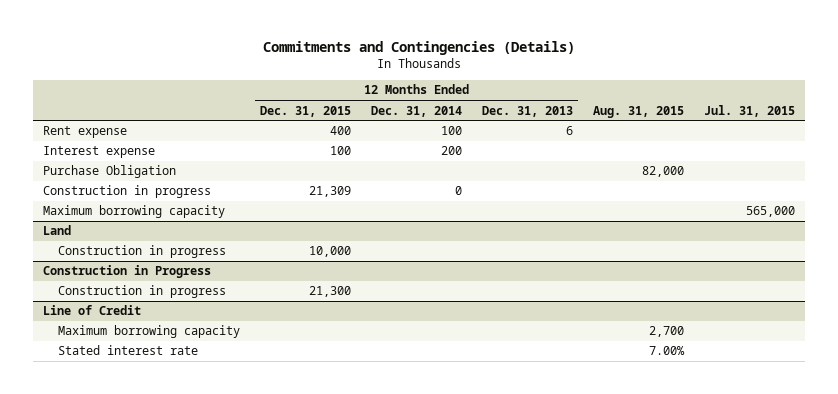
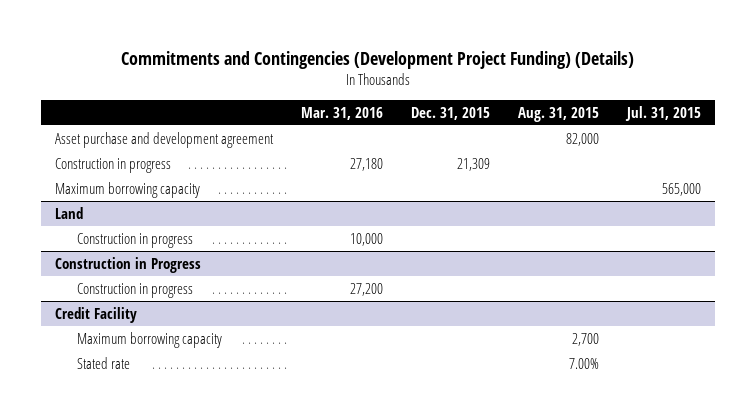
- Commitments and Contingencies (Details)
+ Commitments and Contingencies (Development Project Funding) (Details)
- | 12 Months Ended Dec. 31, 2015 | 12 Months Ended Dec. 31, 2014 | 12 Months Ended Dec. 31, 2013 | Aug. 31, 2015 | Jul. 31, 2015
+ | Mar. 31, 2016 | Dec. 31, 2015 | Aug. 31, 2015 | Jul. 31, 2015
- Rent expense | 400 | 100 | 6 | |
- Interest expense | 100 | 200 | | |
- Purchase Obligation | | | | 82,000 |
+ Asset purchase and development agreement | | | 82,000 |
- Line of Credit
+ Credit Facility
- Stated interest rate | | | | 7.00% |
+ Stated rate | | | 7.00% |

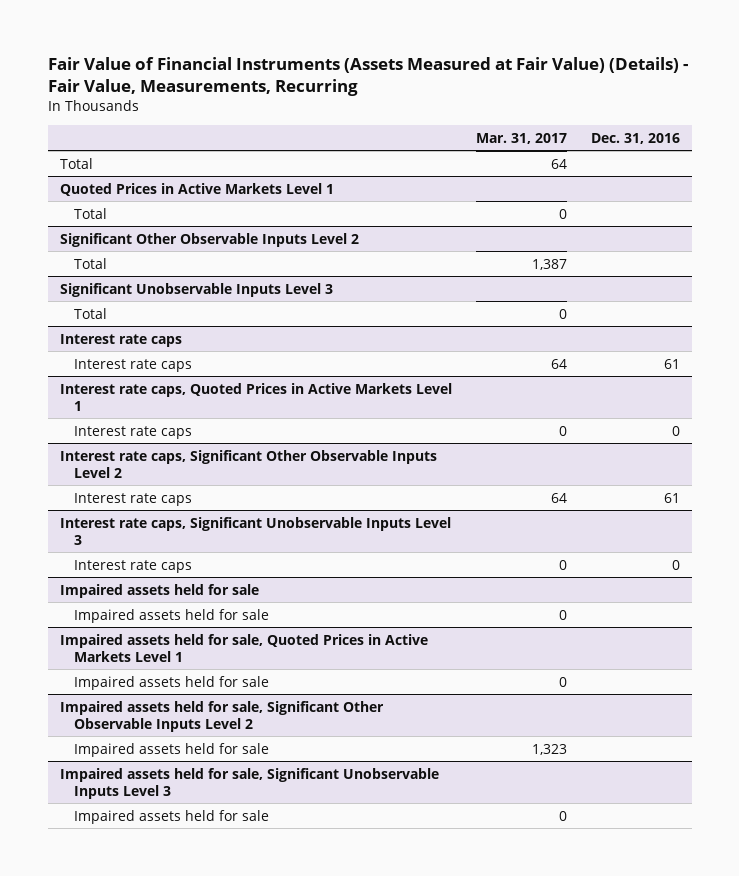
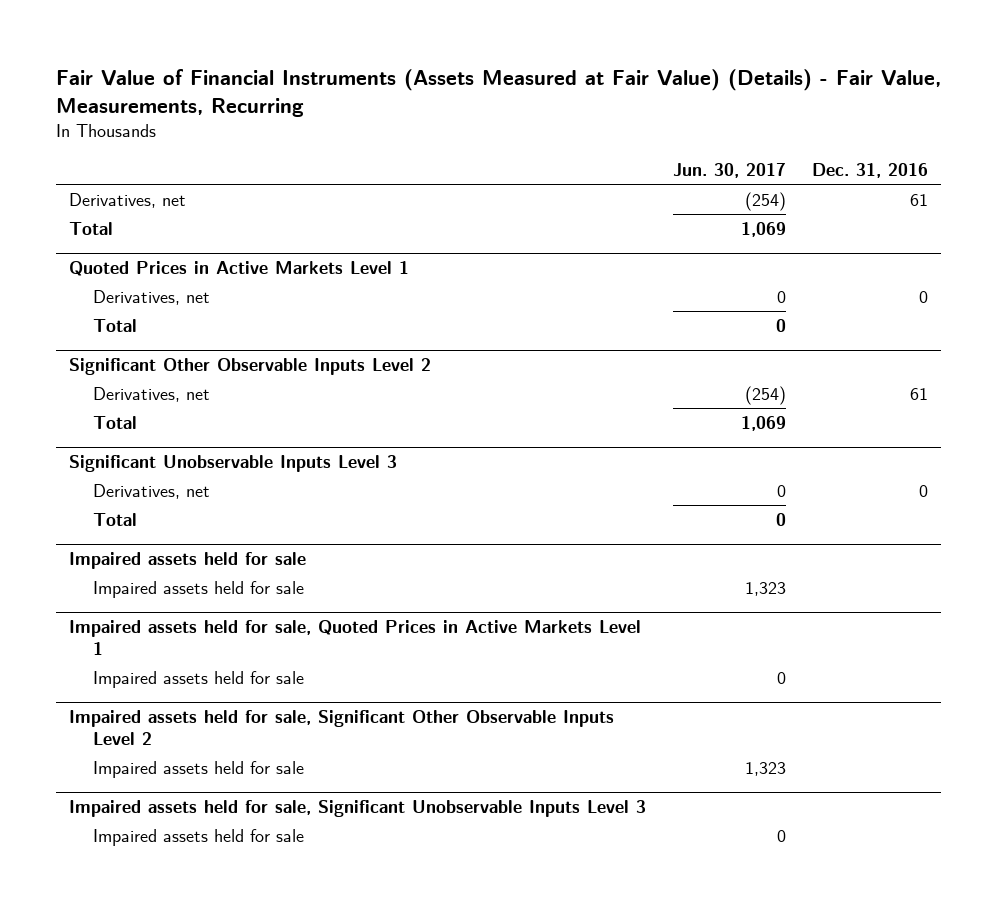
- | Mar. 31, 2017 | Dec. 31, 2016
+ | Jun. 30, 2017 | Dec. 31, 2016
+ Derivatives, net | (254) | 61
@ Quoted Prices in Active Markets Level 1
+ Derivatives, net | 0 | 0
@ Significant Other Observable Inputs Level 2
+ Derivatives, net | (254) | 61
@ Significant Unobservable Inputs Level 3
+ Derivatives, net | 0 | 0
- Interest rate caps
- Interest rate caps | 64 | 61
- Interest rate caps, Quoted Prices in Active Markets Level 1
- Interest rate caps | 0 | 0
- Interest rate caps, Significant Other Observable Inputs Level 2
- Interest rate caps | 64 | 61
- Interest rate caps, Significant Unobservable Inputs Level 3
- Interest rate caps | 0 | 0

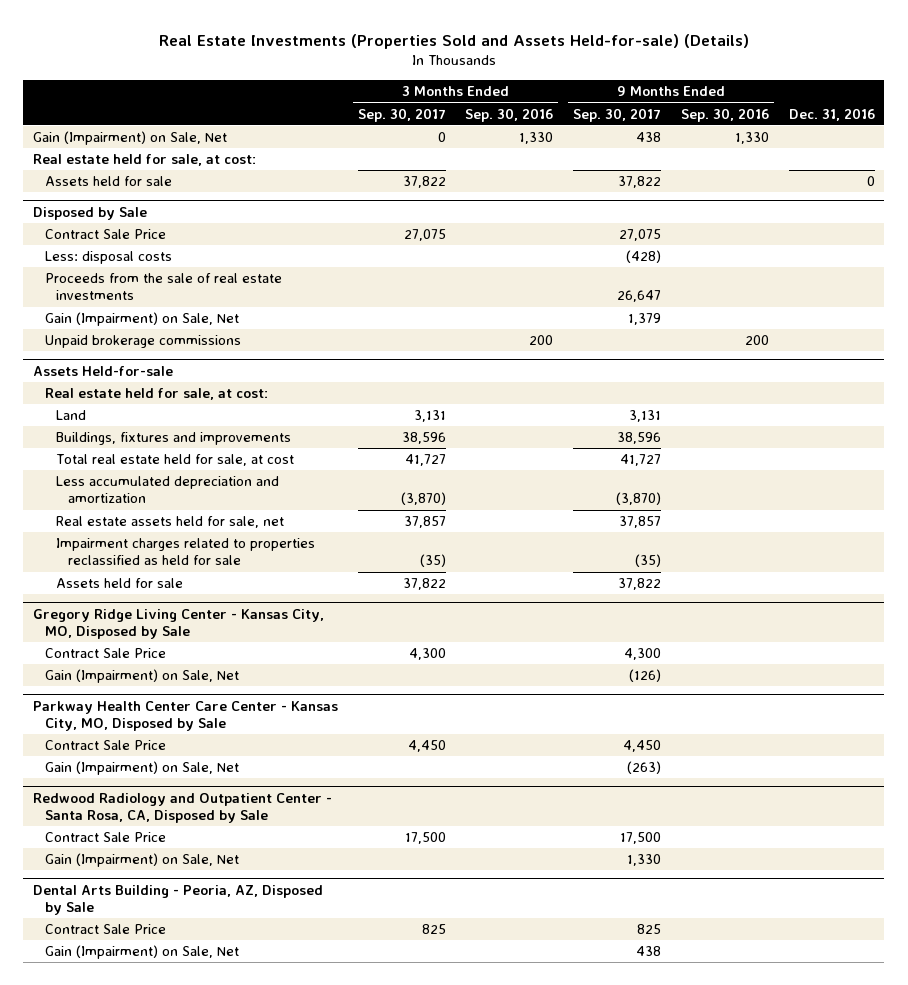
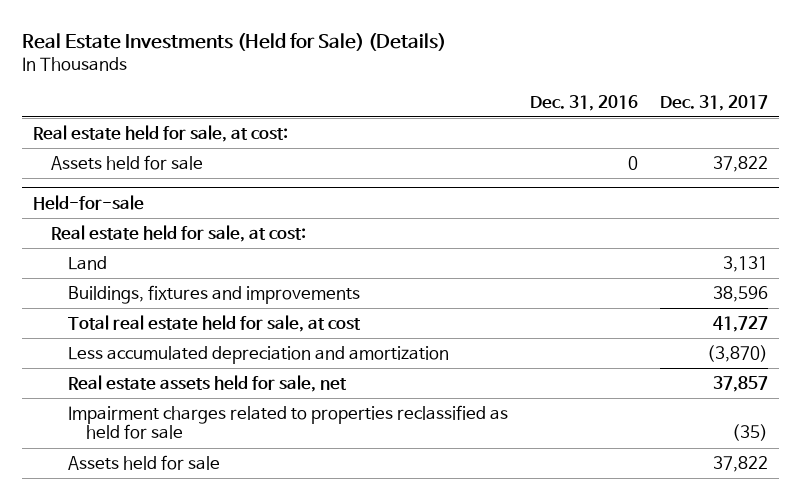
- Real Estate Investments (Properties Sold and Assets Held-for-sale) (Details)
+ Real Estate Investments (Held for Sale) (Details)
- | 3 Months Ended Sep. 30, 2017 | 3 Months Ended Sep. 30, 2016 | 9 Months Ended Sep. 30, 2017 | 9 Months Ended Sep. 30, 2016 | Dec. 31, 2016
+ | Dec. 31, 2016 | Dec. 31, 2017
- Gain (Impairment) on Sale, Net | 0 | 1,330 | 438 | 1,330 |
- Disposed by Sale
- Contract Sale Price | 27,075 | | 27,075 | |
- Less: disposal costs | | | (428) | |
- Proceeds from the sale of real estate investments | | | 26,647 | |
- Gain (Impairment) on Sale, Net | | | 1,379 | |
- Unpaid brokerage commissions | | 200 | | 200 |
- Assets Held-for-sale
+ Held-for-sale
- Gregory Ridge Living Center - Kansas City, MO, Disposed by Sale
- Contract Sale Price | 4,300 | | 4,300 | |
- Gain (Impairment) on Sale, Net | | | (126) | |
- Parkway Health Center Care Center - Kansas City, MO, Disposed by Sale
- Contract Sale Price | 4,450 | | 4,450 | |
- Gain (Impairment) on Sale, Net | | | (263) | |
- Redwood Radiology and Outpatient Center - Santa Rosa, CA, Disposed by Sale
- Contract Sale Price | 17,500 | | 17,500 | |
- Gain (Impairment) on Sale, Net | | | 1,330 | |
- Dental Arts Building - Peoria, AZ, Disposed by Sale
- Contract Sale Price | 825 | | 825 | |
- Gain (Impairment) on Sale, Net | | | 438 | |

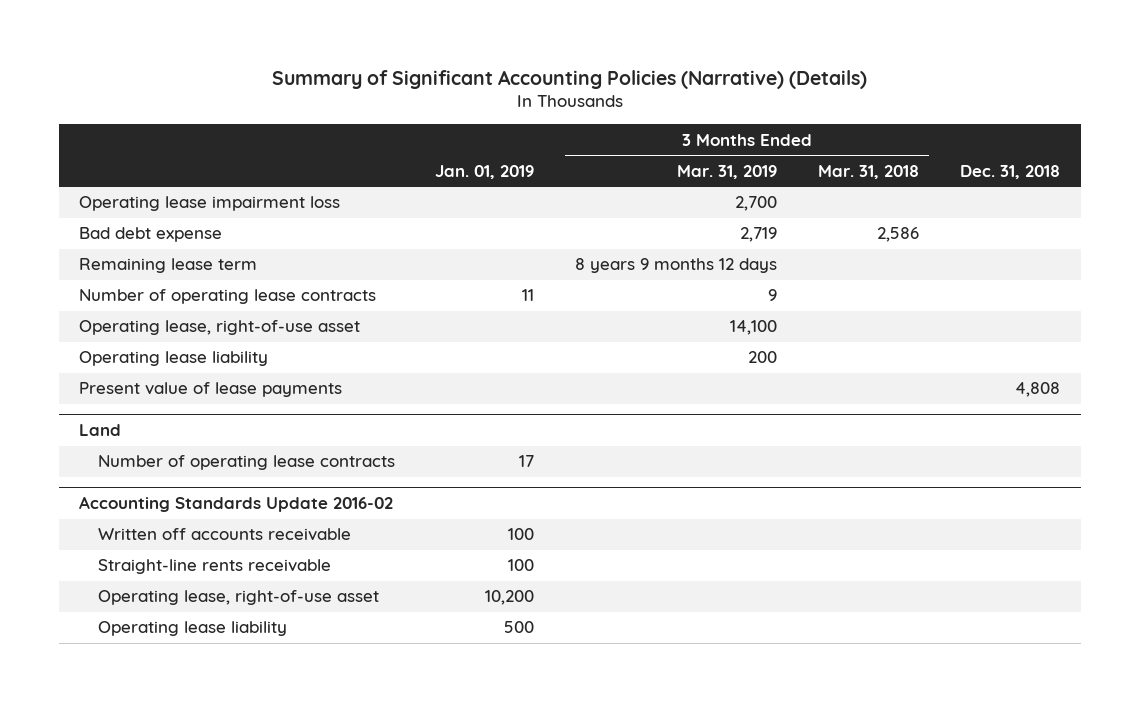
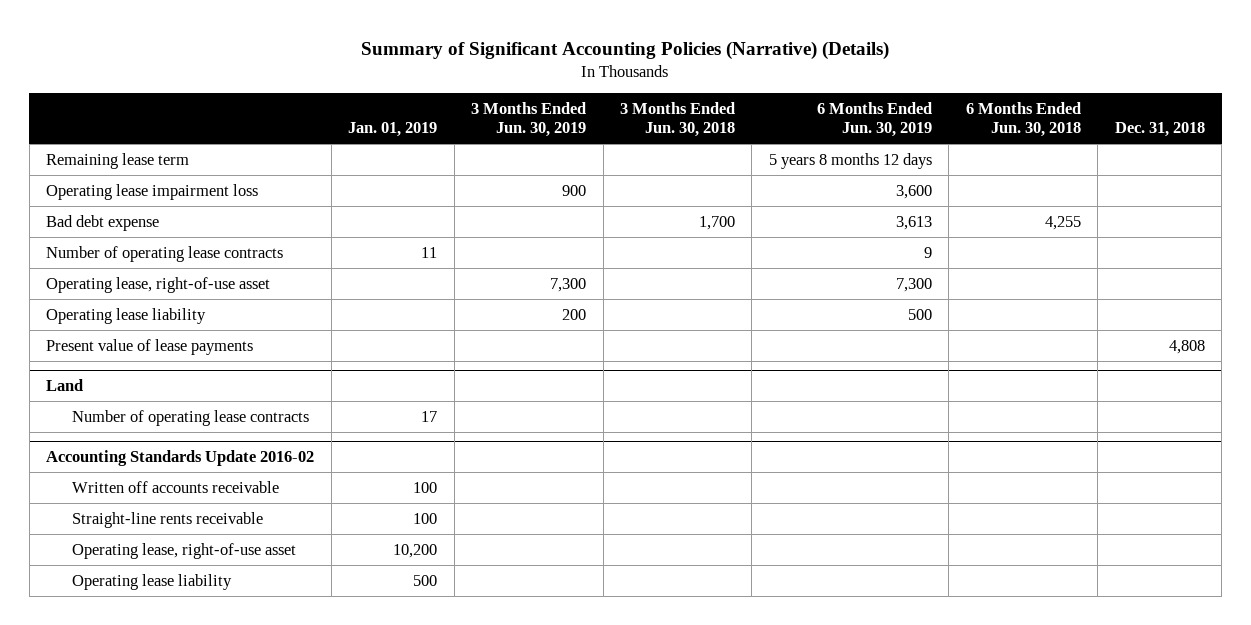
- | Jan. 01, 2019 | 3 Months Ended Mar. 31, 2019 | 3 Months Ended Mar. 31, 2018 | Dec. 31, 2018
+ | Jan. 01, 2019 | 3 Months Ended Jun. 30, 2019 | 3 Months Ended Jun. 30, 2018 | 6 Months Ended Jun. 30, 2019 | 6 Months Ended Jun. 30, 2018 | Dec. 31, 2018
moved up: Remaining lease term | | | | 5 years 8 months 12 days | |

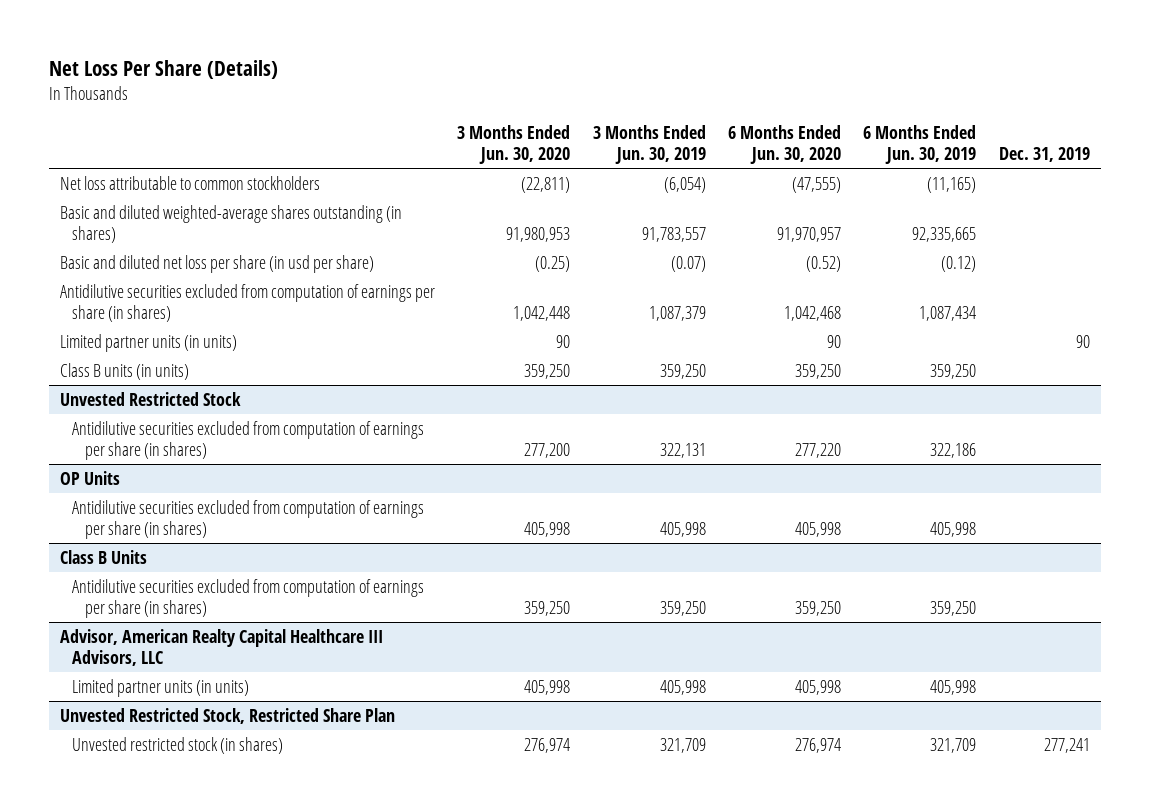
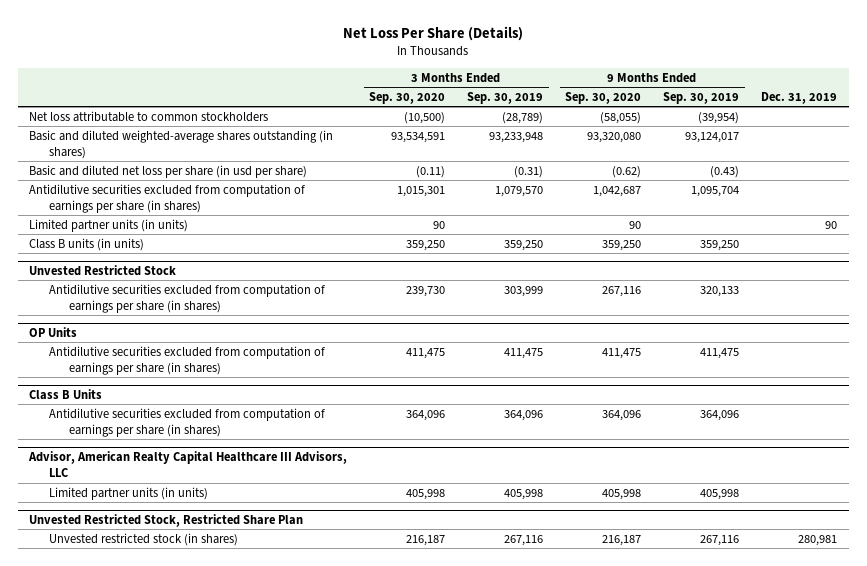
- | 3 Months Ended Jun. 30, 2020 | 3 Months Ended Jun. 30, 2019 | 6 Months Ended Jun. 30, 2020 | 6 Months Ended Jun. 30, 2019 | Dec. 31, 2019
+ | 3 Months Ended Sep. 30, 2020 | 3 Months Ended Sep. 30, 2019 | 9 Months Ended Sep. 30, 2020 | 9 Months Ended Sep. 30, 2019 | Dec. 31, 2019
@ Unvested Restricted Stock, Restricted Share Plan
- Unvested restricted stock (in shares) | 276,974 | 321,709 | 276,974 | 321,709 | 277,241
+ Unvested restricted stock (in shares) | 216,187 | 267,116 | 216,187 | 267,116 | 280,981

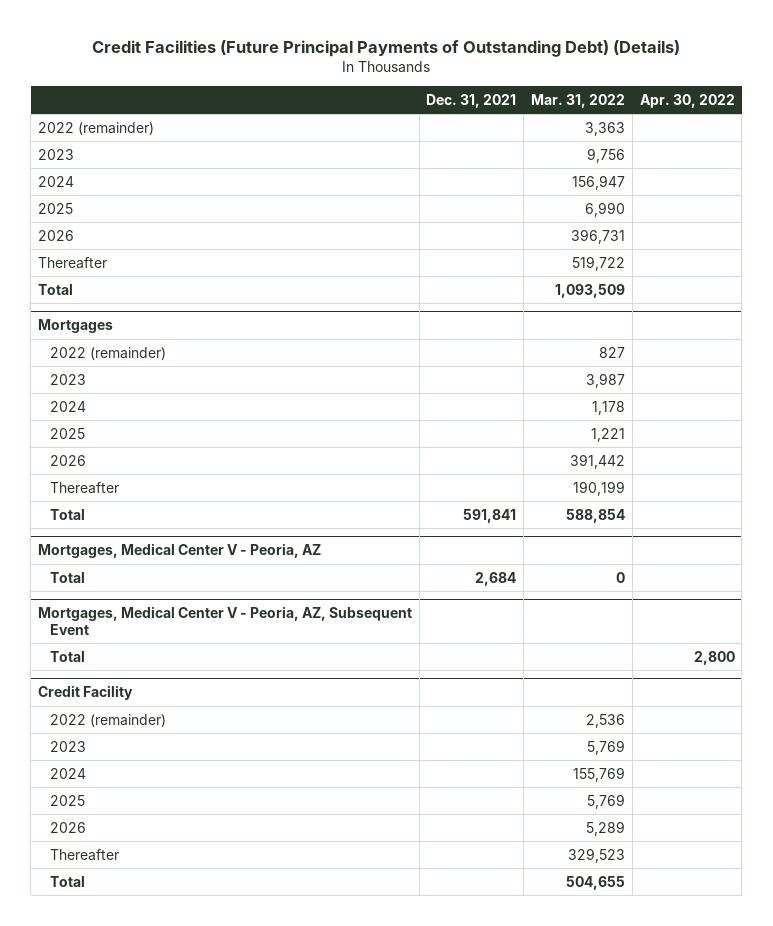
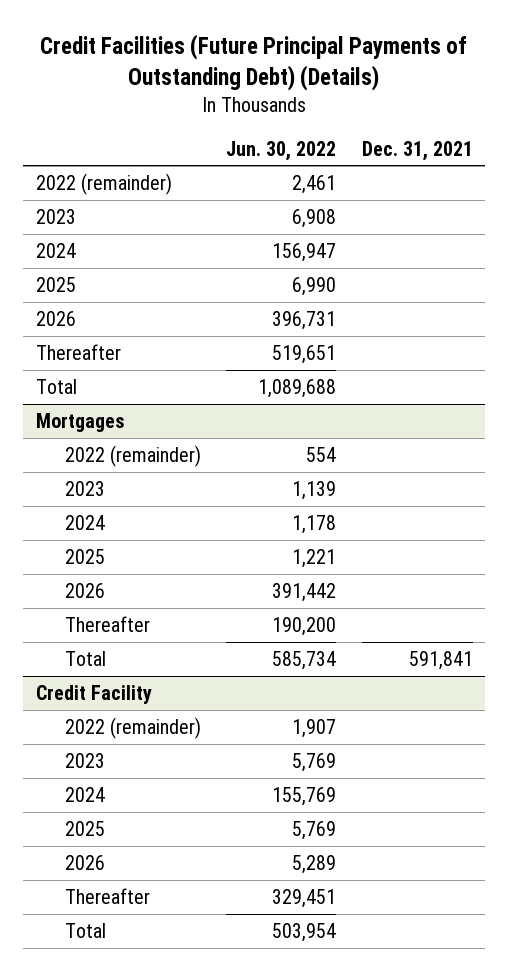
- | Dec. 31, 2021 | Mar. 31, 2022 | Apr. 30, 2022
+ | Jun. 30, 2022 | Dec. 31, 2021
- Mortgages, Medical Center V - Peoria, AZ
- Total | 2,684 | 0 |
- Mortgages, Medical Center V - Peoria, AZ, Subsequent Event
- Total | | | 2,800

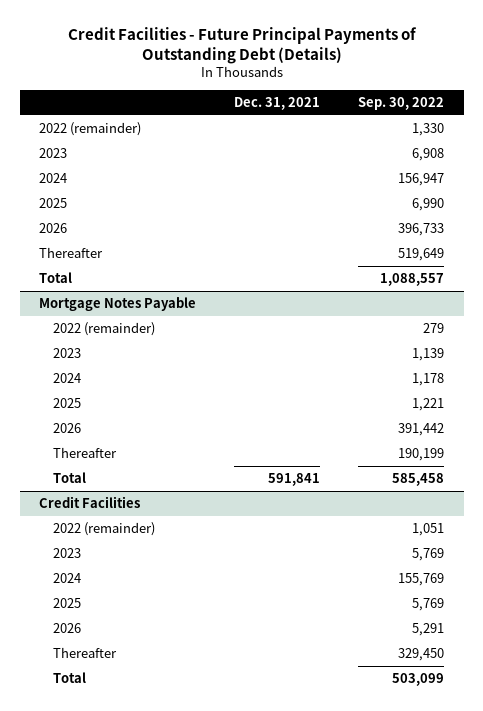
- Credit Facilities (Future Principal Payments of Outstanding Debt) (Details)
+ Credit Facilities - Future Principal Payments of Outstanding Debt (Details)
- | Jun. 30, 2022 | Dec. 31, 2021
+ | Dec. 31, 2021 | Sep. 30, 2022
- Mortgages
+ Mortgage Notes Payable
- Credit Facility
+ Credit Facilities

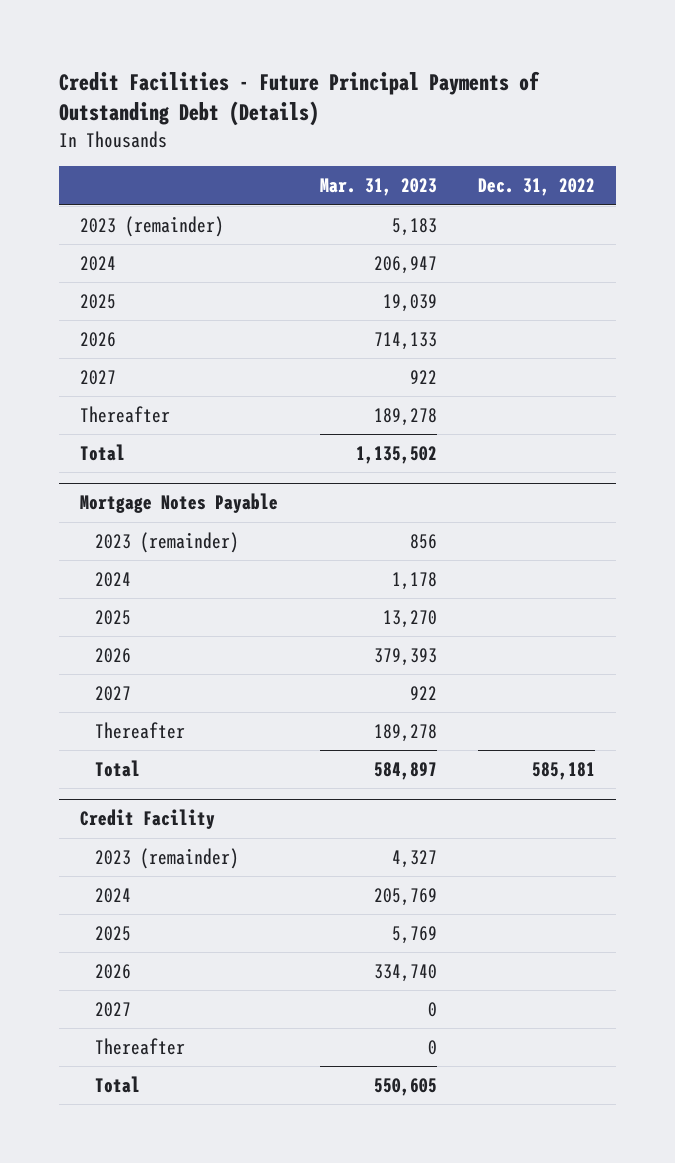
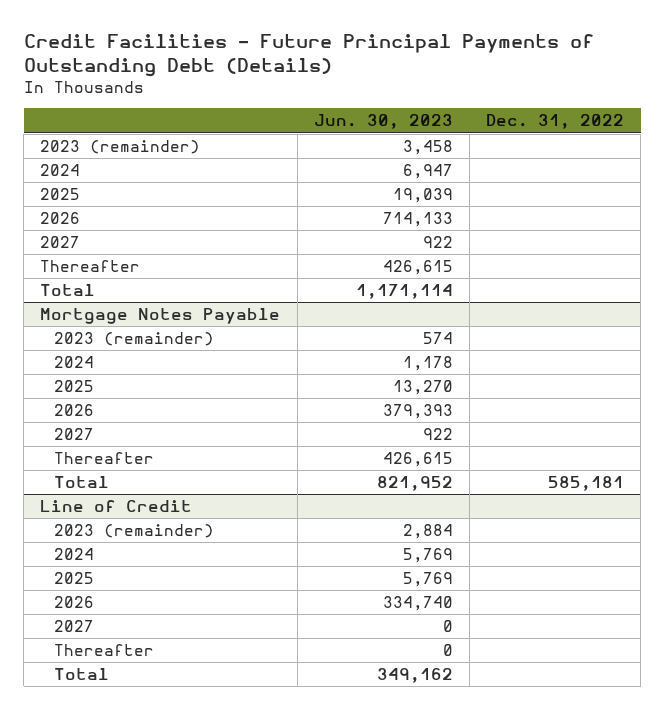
- | Mar. 31, 2023 | Dec. 31, 2022
+ | Jun. 30, 2023 | Dec. 31, 2022
- Credit Facility
+ Line of Credit

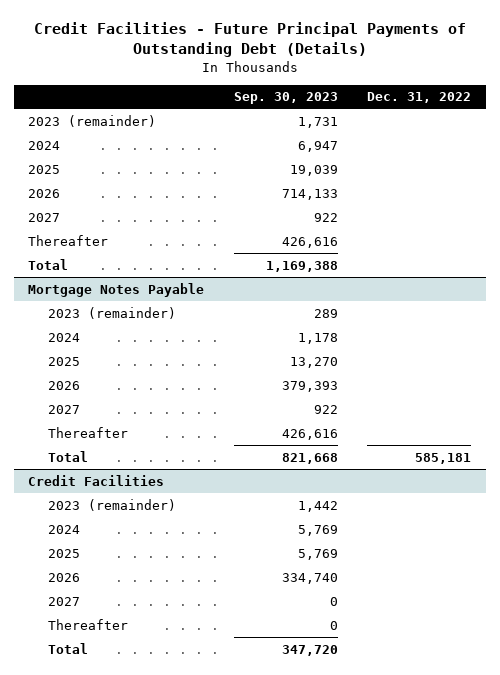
- | Jun. 30, 2023 | Dec. 31, 2022
+ | Sep. 30, 2023 | Dec. 31, 2022
- Line of Credit
+ Credit Facilities

